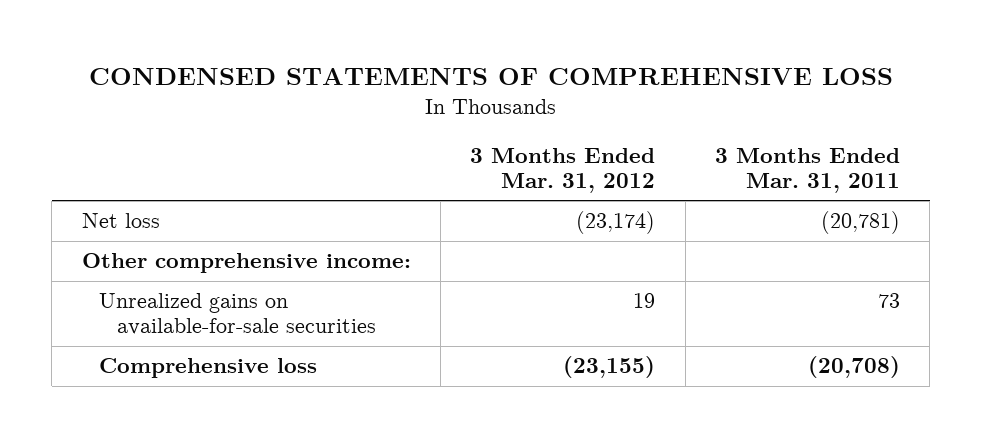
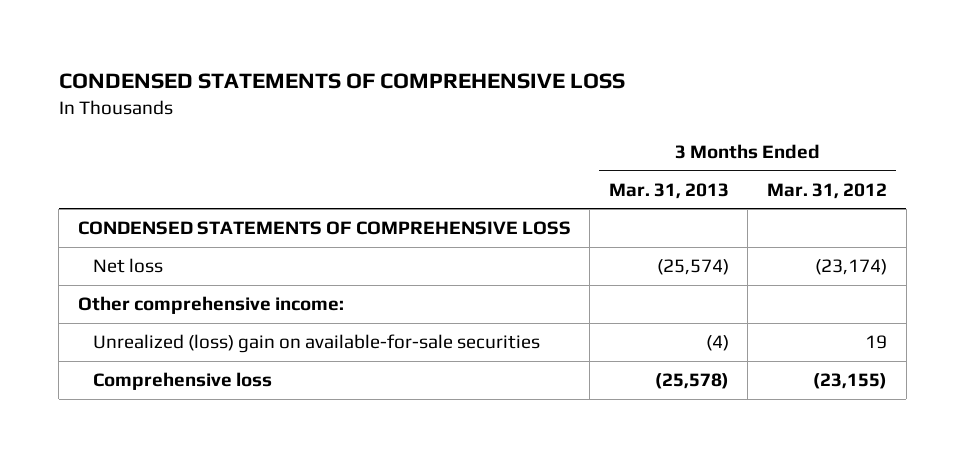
- | 3 Months Ended Mar. 31, 2012 | 3 Months Ended Mar. 31, 2011
+ | 3 Months Ended Mar. 31, 2013 | 3 Months Ended Mar. 31, 2012
+ CONDENSED STATEMENTS OF COMPREHENSIVE LOSS
- Unrealized gains on available-for-sale securities | 19 | 73
+ Unrealized (loss) gain on available-for-sale securities | (4) | 19

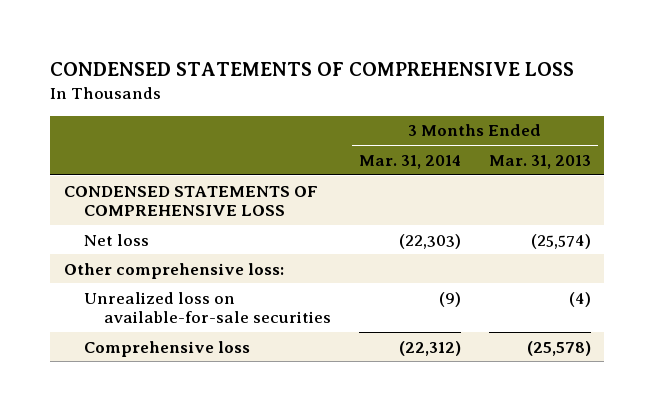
- | 3 Months Ended Mar. 31, 2013 | 3 Months Ended Mar. 31, 2012
+ | 3 Months Ended Mar. 31, 2014 | 3 Months Ended Mar. 31, 2013
- Other comprehensive income:
- Unrealized (loss) gain on available-for-sale securities | (4) | 19
+ Other comprehensive loss:
+ Unrealized loss on available-for-sale securities | (9) | (4)

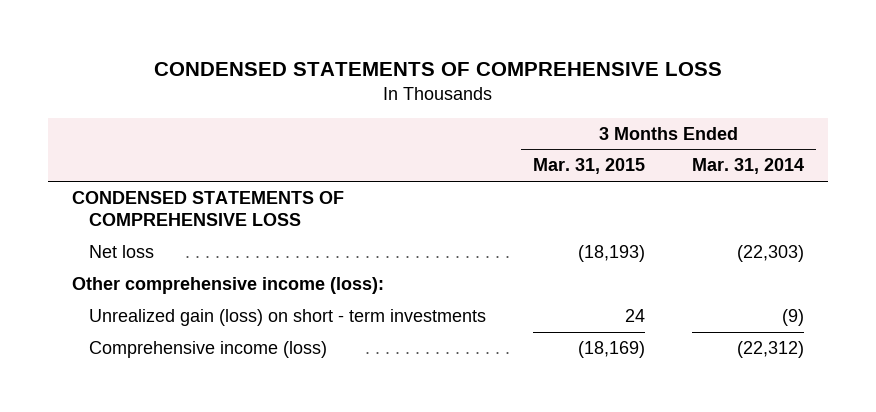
- | 3 Months Ended Mar. 31, 2014 | 3 Months Ended Mar. 31, 2013
+ | 3 Months Ended Mar. 31, 2015 | 3 Months Ended Mar. 31, 2014
- Other comprehensive loss:
- Unrealized loss on available-for-sale securities | (9) | (4)
- Comprehensive loss | (22,312) | (25,578)
+ Other comprehensive income (loss):
+ Unrealized gain (loss) on short - term investments | 24 | (9)
+ Comprehensive income (loss) | (18,169) | (22,312)

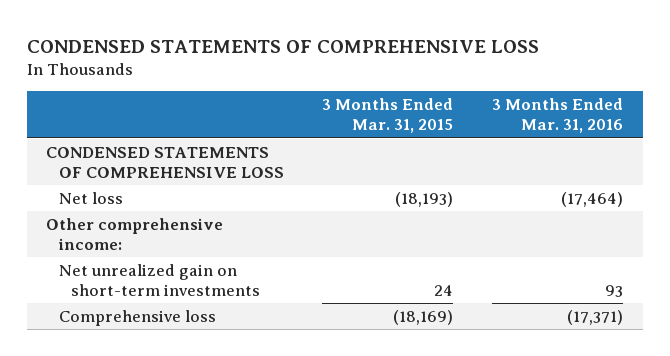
- | 3 Months Ended Mar. 31, 2015 | 3 Months Ended Mar. 31, 2014
+ | 3 Months Ended Mar. 31, 2015 | 3 Months Ended Mar. 31, 2016
- Other comprehensive income (loss):
- Unrealized gain (loss) on short - term investments | 24 | (9)
- Comprehensive income (loss) | (18,169) | (22,312)
+ Other comprehensive income:
+ Net unrealized gain on short-term investments | 24 | 93
+ Comprehensive loss | (18,169) | (17,371)

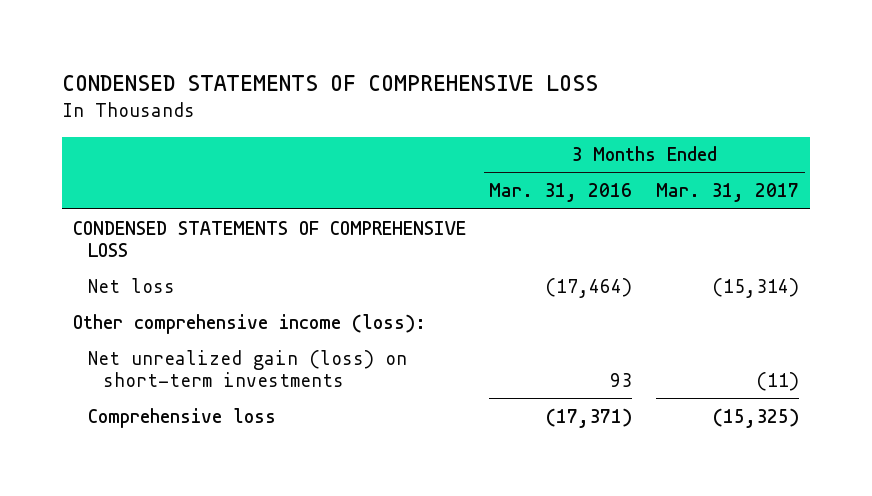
- | 3 Months Ended Mar. 31, 2015 | 3 Months Ended Mar. 31, 2016
+ | 3 Months Ended Mar. 31, 2016 | 3 Months Ended Mar. 31, 2017
- Other comprehensive income:
- Net unrealized gain on short-term investments | 24 | 93
+ Other comprehensive income (loss):
+ Net unrealized gain (loss) on short-term investments | 93 | (11)

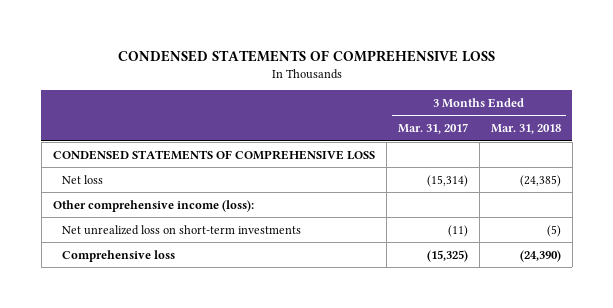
- | 3 Months Ended Mar. 31, 2016 | 3 Months Ended Mar. 31, 2017
+ | 3 Months Ended Mar. 31, 2017 | 3 Months Ended Mar. 31, 2018
- Net unrealized gain (loss) on short-term investments | 93 | (11)
+ Net unrealized loss on short-term investments | (11) | (5)

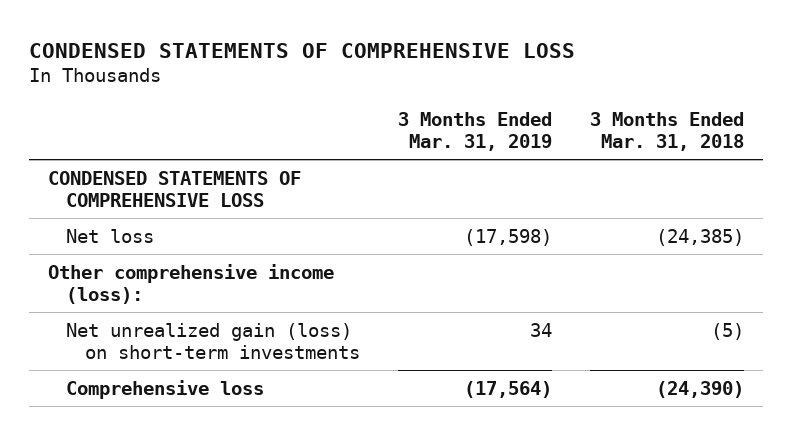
- | 3 Months Ended Mar. 31, 2017 | 3 Months Ended Mar. 31, 2018
+ | 3 Months Ended Mar. 31, 2019 | 3 Months Ended Mar. 31, 2018
- Net unrealized loss on short-term investments | (11) | (5)
+ Net unrealized gain (loss) on short-term investments | 34 | (5)

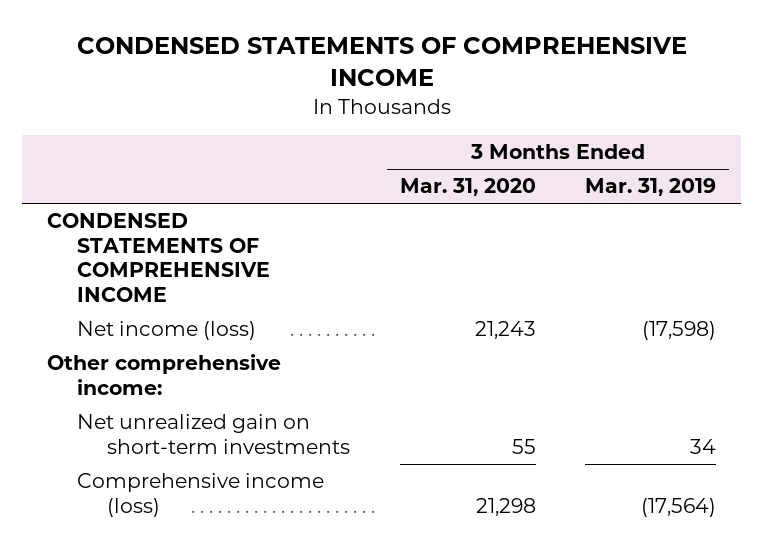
- CONDENSED STATEMENTS OF COMPREHENSIVE LOSS
+ CONDENSED STATEMENTS OF COMPREHENSIVE INCOME
- | 3 Months Ended Mar. 31, 2019 | 3 Months Ended Mar. 31, 2018
+ | 3 Months Ended Mar. 31, 2020 | 3 Months Ended Mar. 31, 2019
- CONDENSED STATEMENTS OF COMPREHENSIVE LOSS
- Net loss | (17,598) | (24,385)
- Other comprehensive income (loss):
- Net unrealized gain (loss) on short-term investments | 34 | (5)
- Comprehensive loss | (17,564) | (24,390)
+ CONDENSED STATEMENTS OF COMPREHENSIVE INCOME
+ Net income (loss) | 21,243 | (17,598)
+ Other comprehensive income:
+ Net unrealized gain on short-term investments | 55 | 34
+ Comprehensive income (loss) | 21,298 | (17,564)

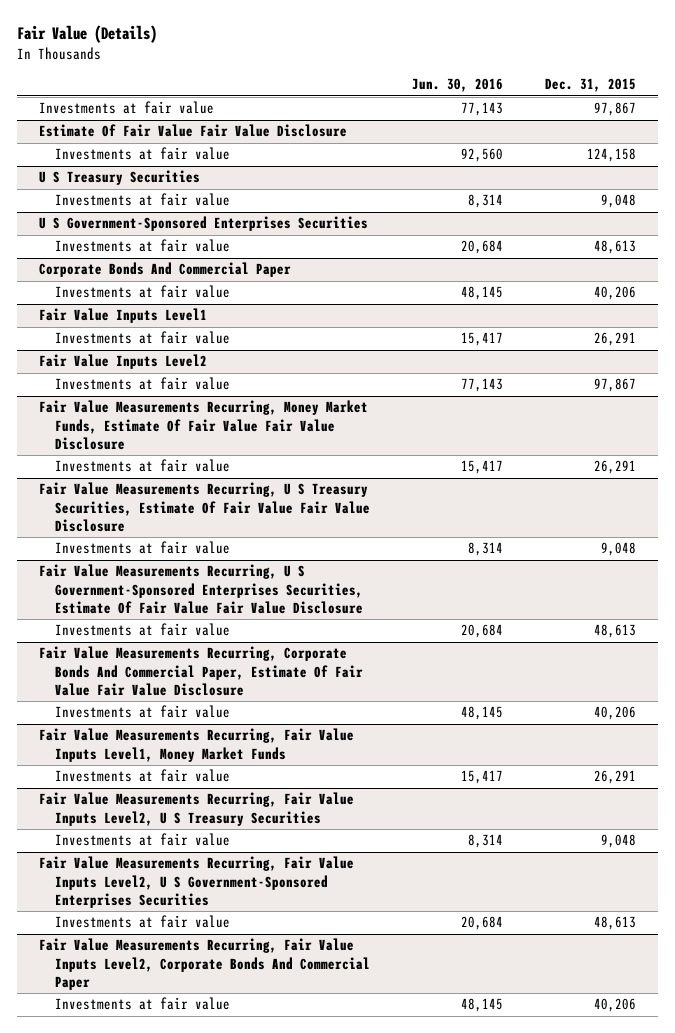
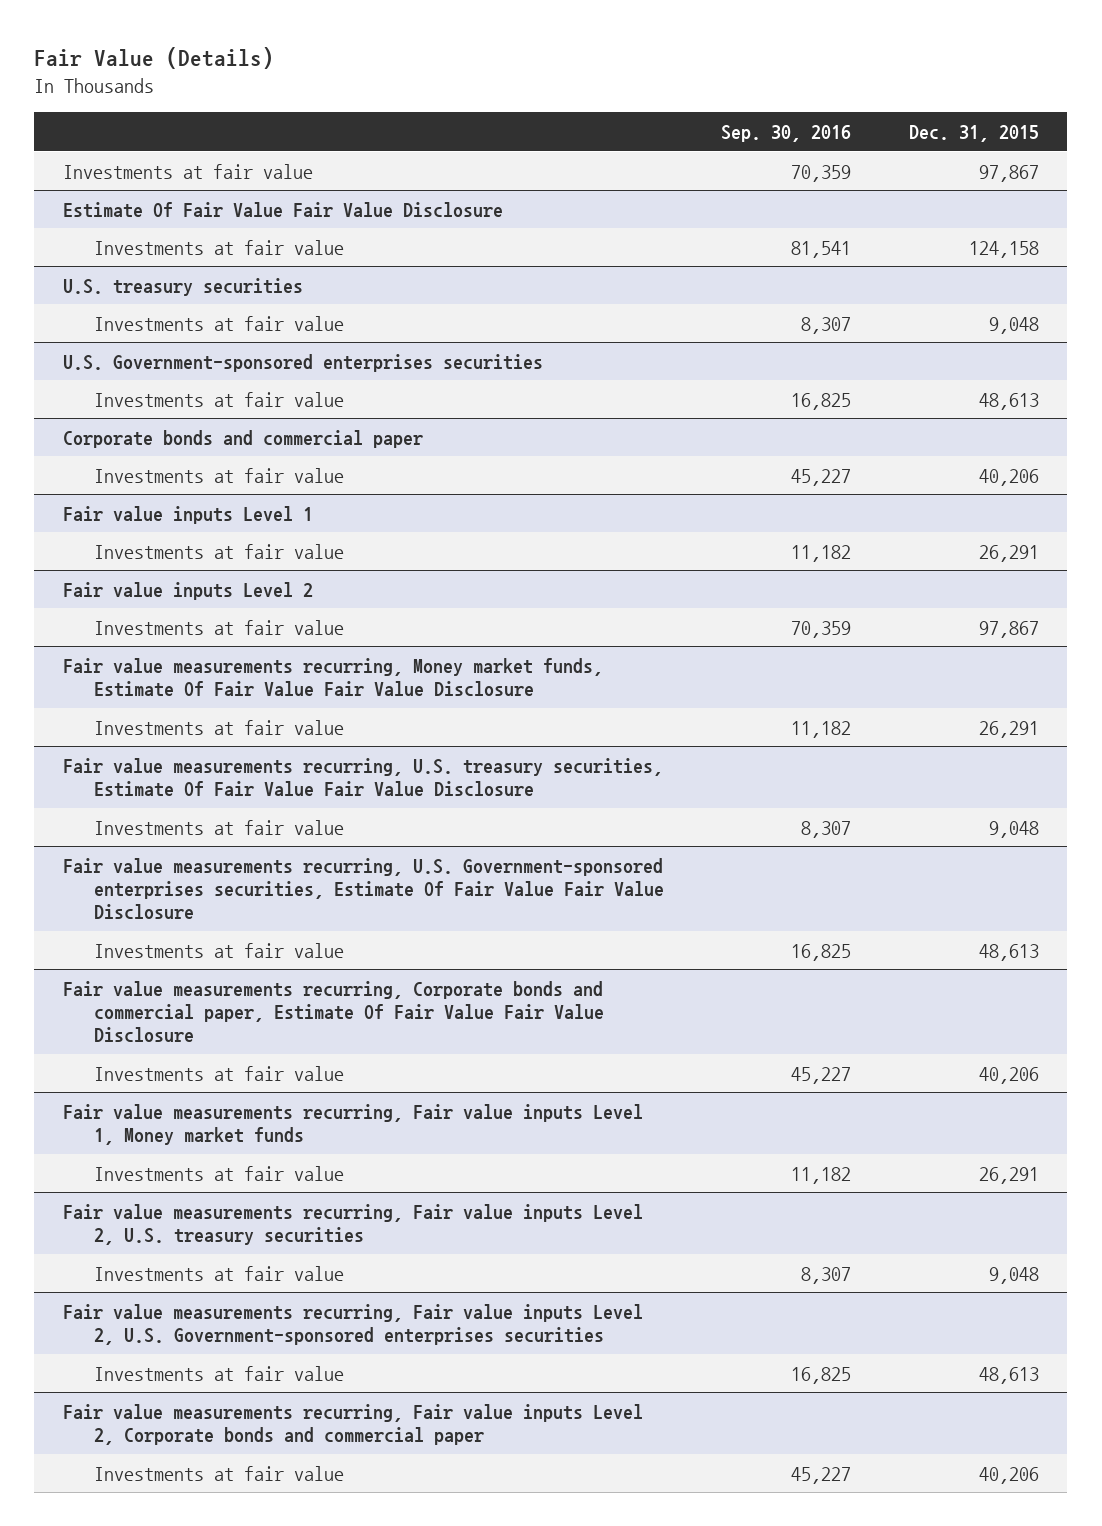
- | Jun. 30, 2016 | Dec. 31, 2015
+ | Sep. 30, 2016 | Dec. 31, 2015
- U S Treasury Securities
+ U.S. treasury securities
- U S Government-Sponsored Enterprises Securities
+ U.S. Government-sponsored enterprises securities
- Corporate Bonds And Commercial Paper
+ Corporate bonds and commercial paper
- Fair Value Inputs Level1
+ Fair value inputs Level 1
- Fair Value Inputs Level2
+ Fair value inputs Level 2
- Fair Value Measurements Recurring, Money Market Funds, Estimate Of Fair Value Fair Value Disclosure
+ Fair value measurements recurring, Money market funds, Estimate Of Fair Value Fair Value Disclosure
- Fair Value Measurements Recurring, U S Treasury Securities, Estimate Of Fair Value Fair Value Disclosure
+ Fair value measurements recurring, U.S. treasury securities, Estimate Of Fair Value Fair Value Disclosure
- Fair Value Measurements Recurring, U S Government-Sponsored Enterprises Securities, Estimate Of Fair Value Fair Value Disclosure
+ Fair value measurements recurring, U.S. Government-sponsored enterprises securities, Estimate Of Fair Value Fair Value Disclosure
- Fair Value Measurements Recurring, Corporate Bonds And Commercial Paper, Estimate Of Fair Value Fair Value Disclosure
+ Fair value measurements recurring, Corporate bonds and commercial paper, Estimate Of Fair Value Fair Value Disclosure
- Fair Value Measurements Recurring, Fair Value Inputs Level1, Money Market Funds
+ Fair value measurements recurring, Fair value inputs Level 1, Money market funds
- Fair Value Measurements Recurring, Fair Value Inputs Level2, U S Treasury Securities
+ Fair value measurements recurring, Fair value inputs Level 2, U.S. treasury securities
- Fair Value Measurements Recurring, Fair Value Inputs Level2, U S Government-Sponsored Enterprises Securities
+ Fair value measurements recurring, Fair value inputs Level 2, U.S. Government-sponsored enterprises securities
- Fair Value Measurements Recurring, Fair Value Inputs Level2, Corporate Bonds And Commercial Paper
+ Fair value measurements recurring, Fair value inputs Level 2, Corporate bonds and commercial paper

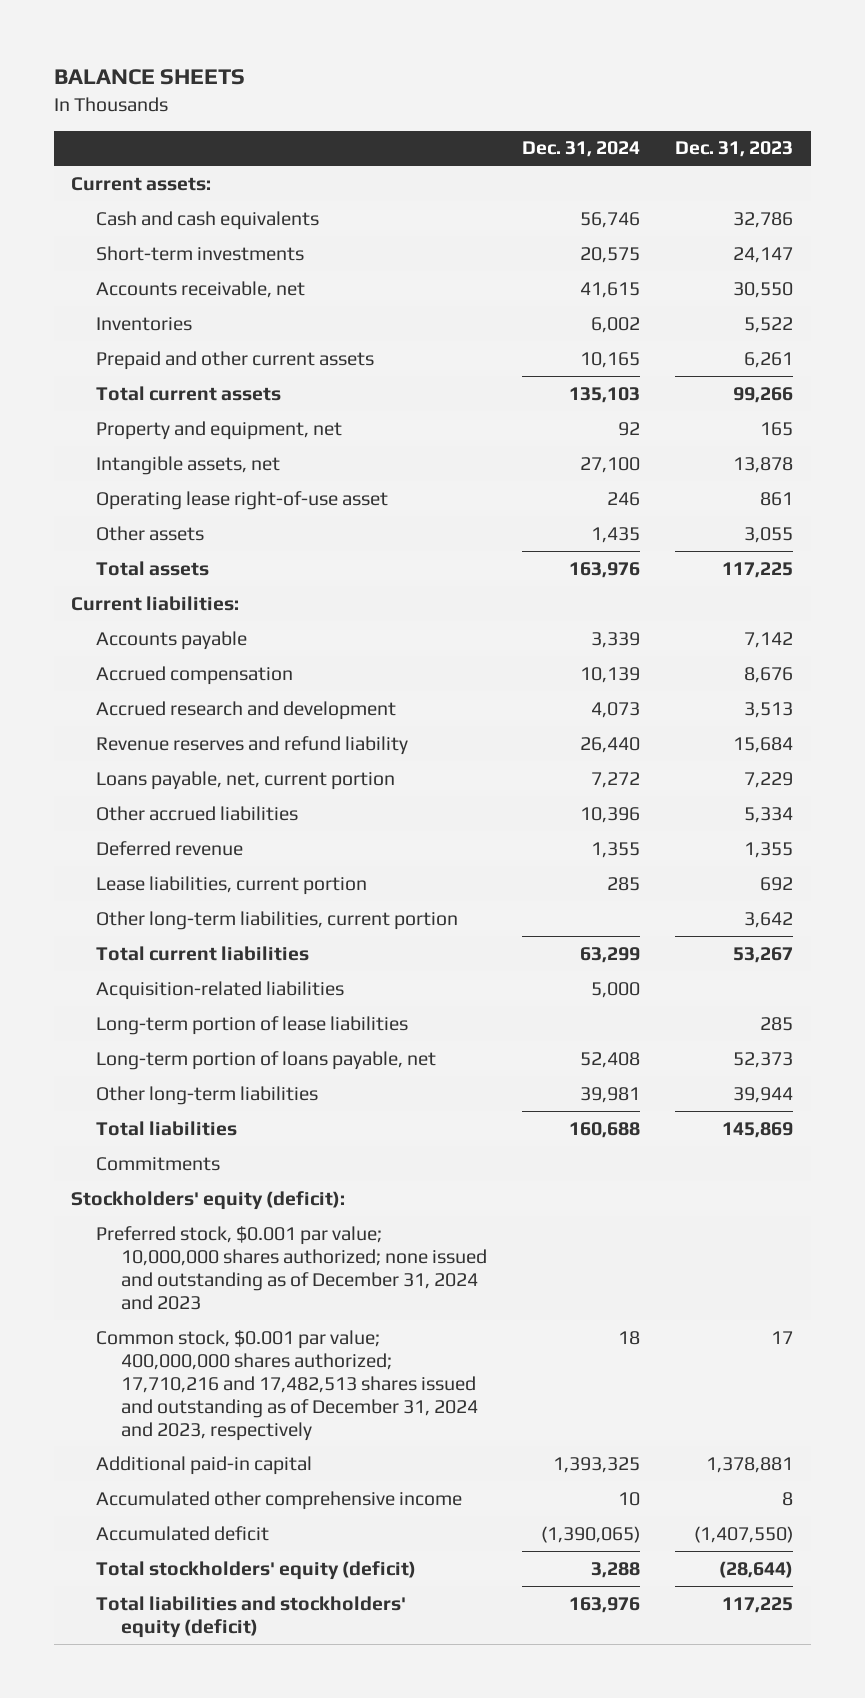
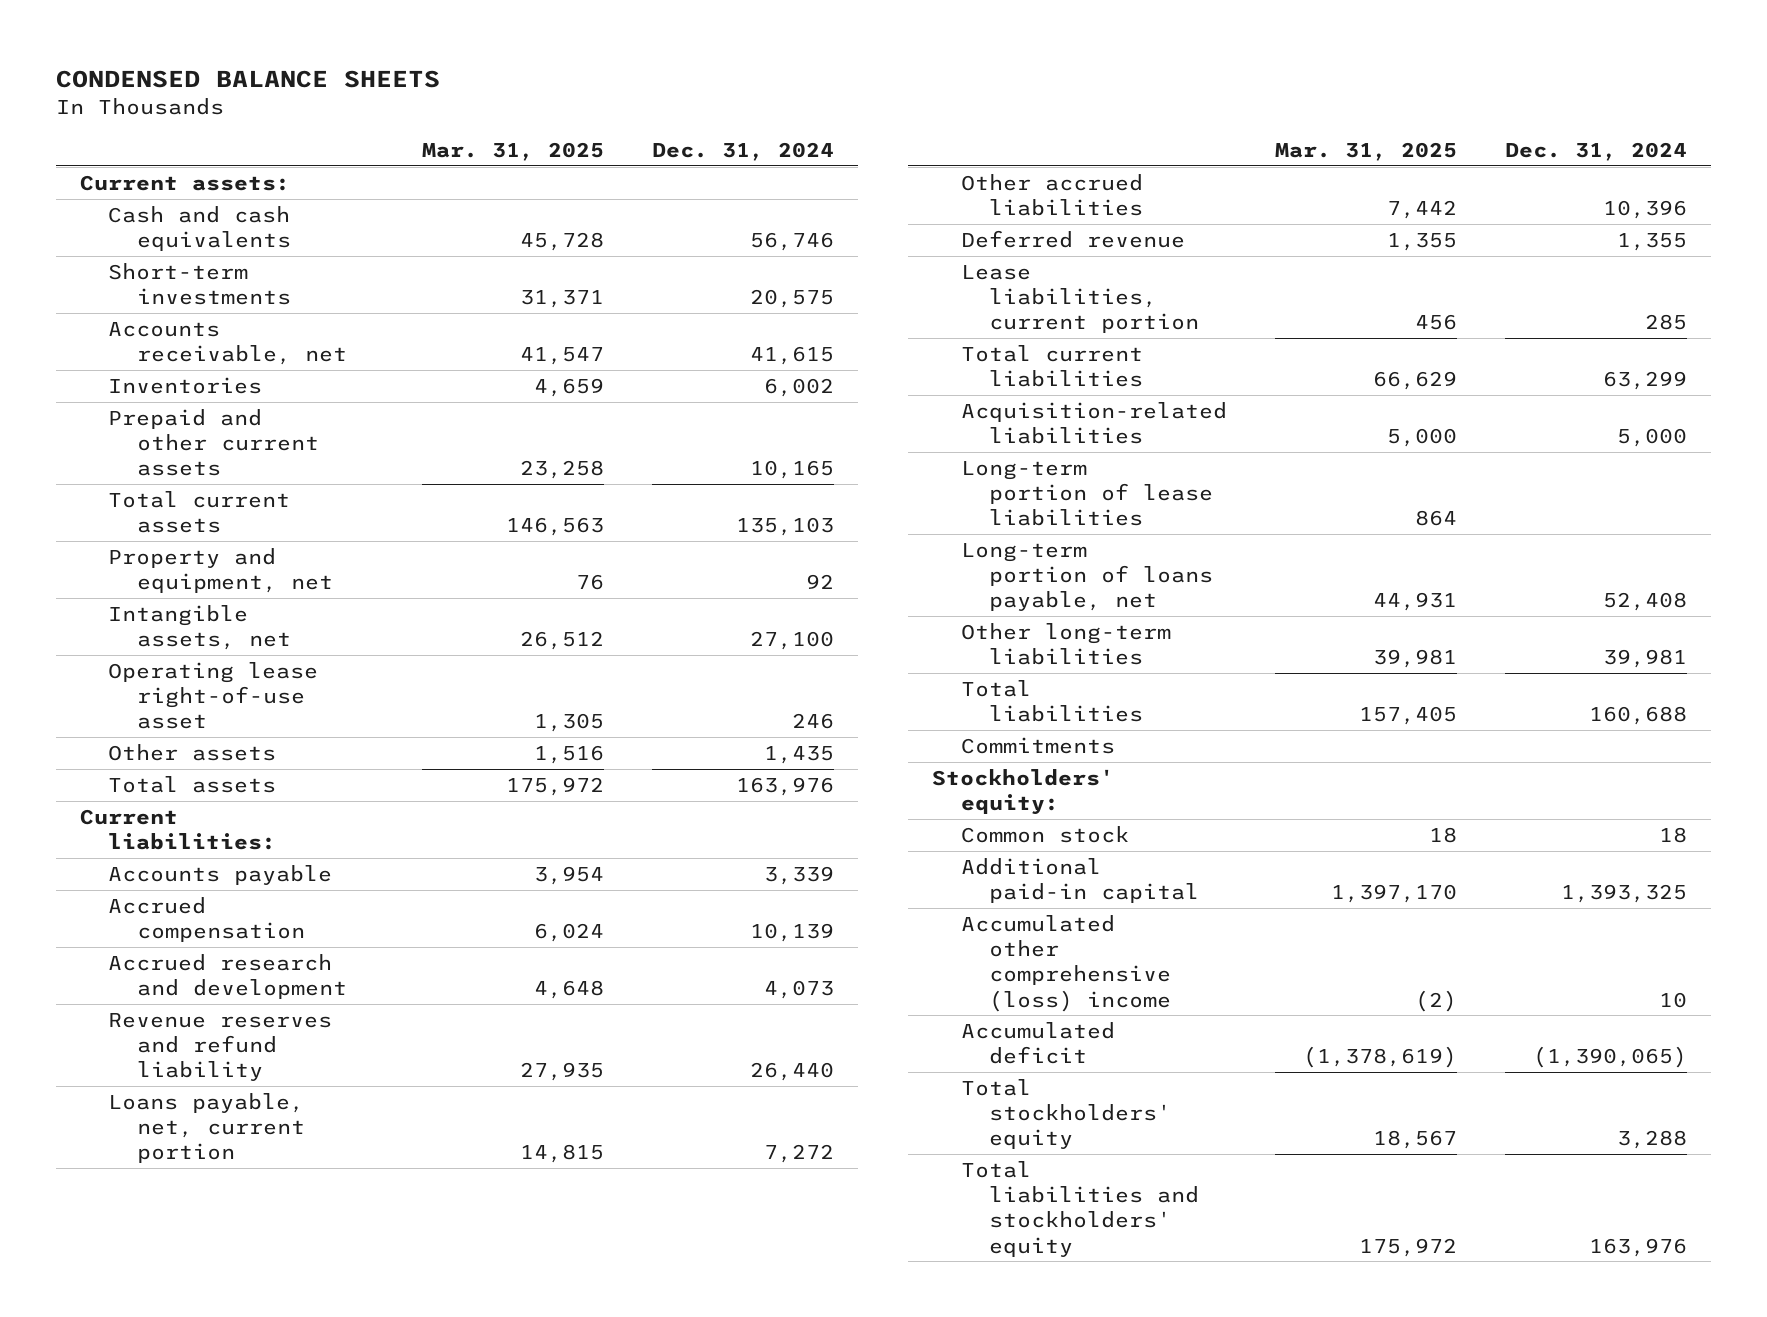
- BALANCE SHEETS
+ CONDENSED BALANCE SHEETS
- | Dec. 31, 2024 | Dec. 31, 2023
+ | Mar. 31, 2025 | Dec. 31, 2024
- Other long-term liabilities, current portion | | 3,642
- Stockholders' equity (deficit):
- Preferred stock, $0.001 par value; 10,000,000 shares authorized; none issued and outstanding as of December 31, 2024 and 2023
- Common stock, $0.001 par value; 400,000,000 shares authorized; 17,710,216 and 17,482,513 shares issued and outstanding as of December 31, 2024 and 2023, respectively | 18 | 17
+ Stockholders' equity:
+ Common stock | 18 | 18
- Accumulated other comprehensive income | 10 | 8
+ Accumulated other comprehensive (loss) income | (2) | 10
- Total stockholders' equity (deficit) | 3,288 | (28,644)
- Total liabilities and stockholders' equity (deficit) | 163,976 | 117,225
+ Total stockholders' equity | 18,567 | 3,288
+ Total liabilities and stockholders' equity | 175,972 | 163,976

